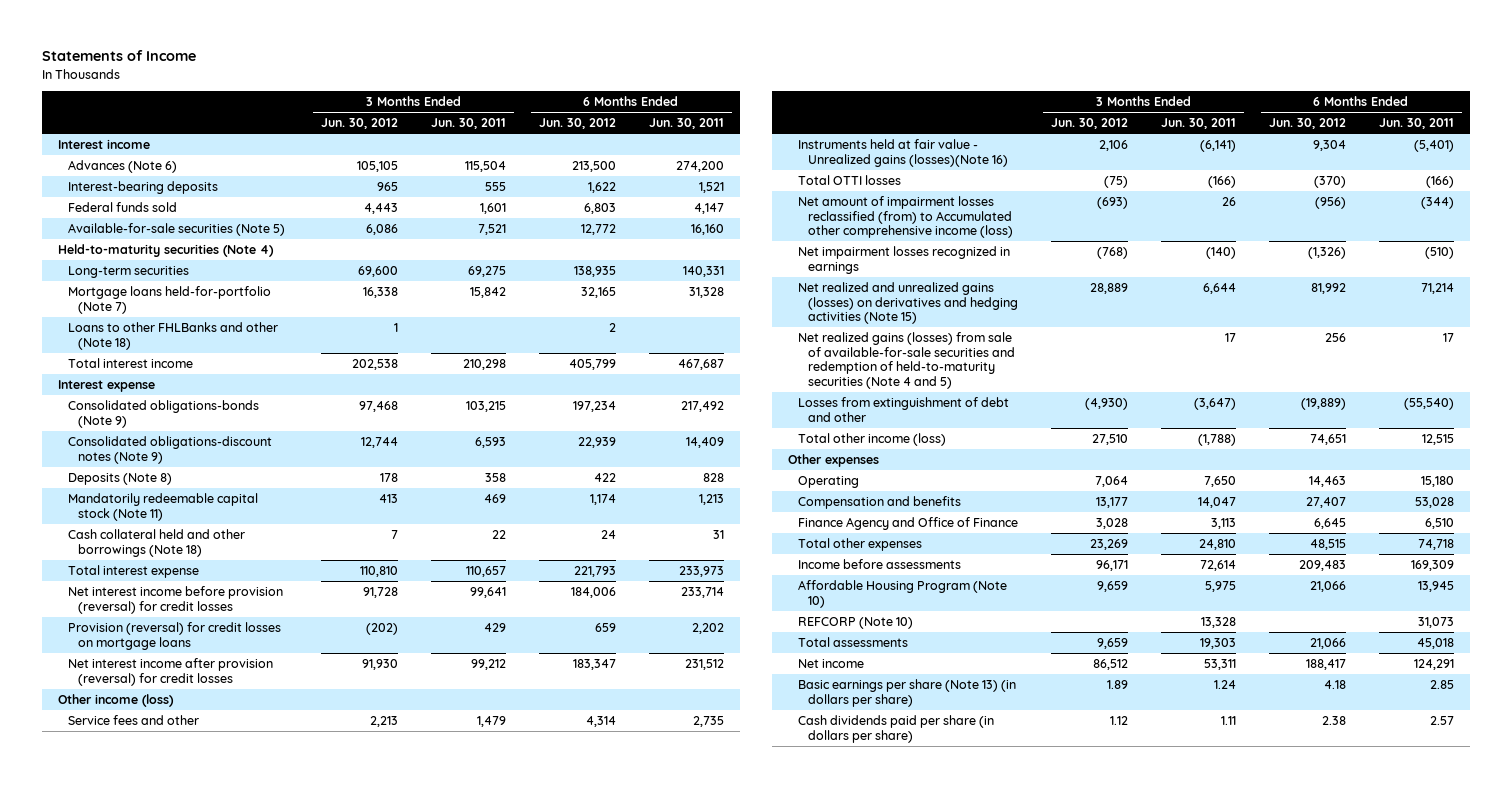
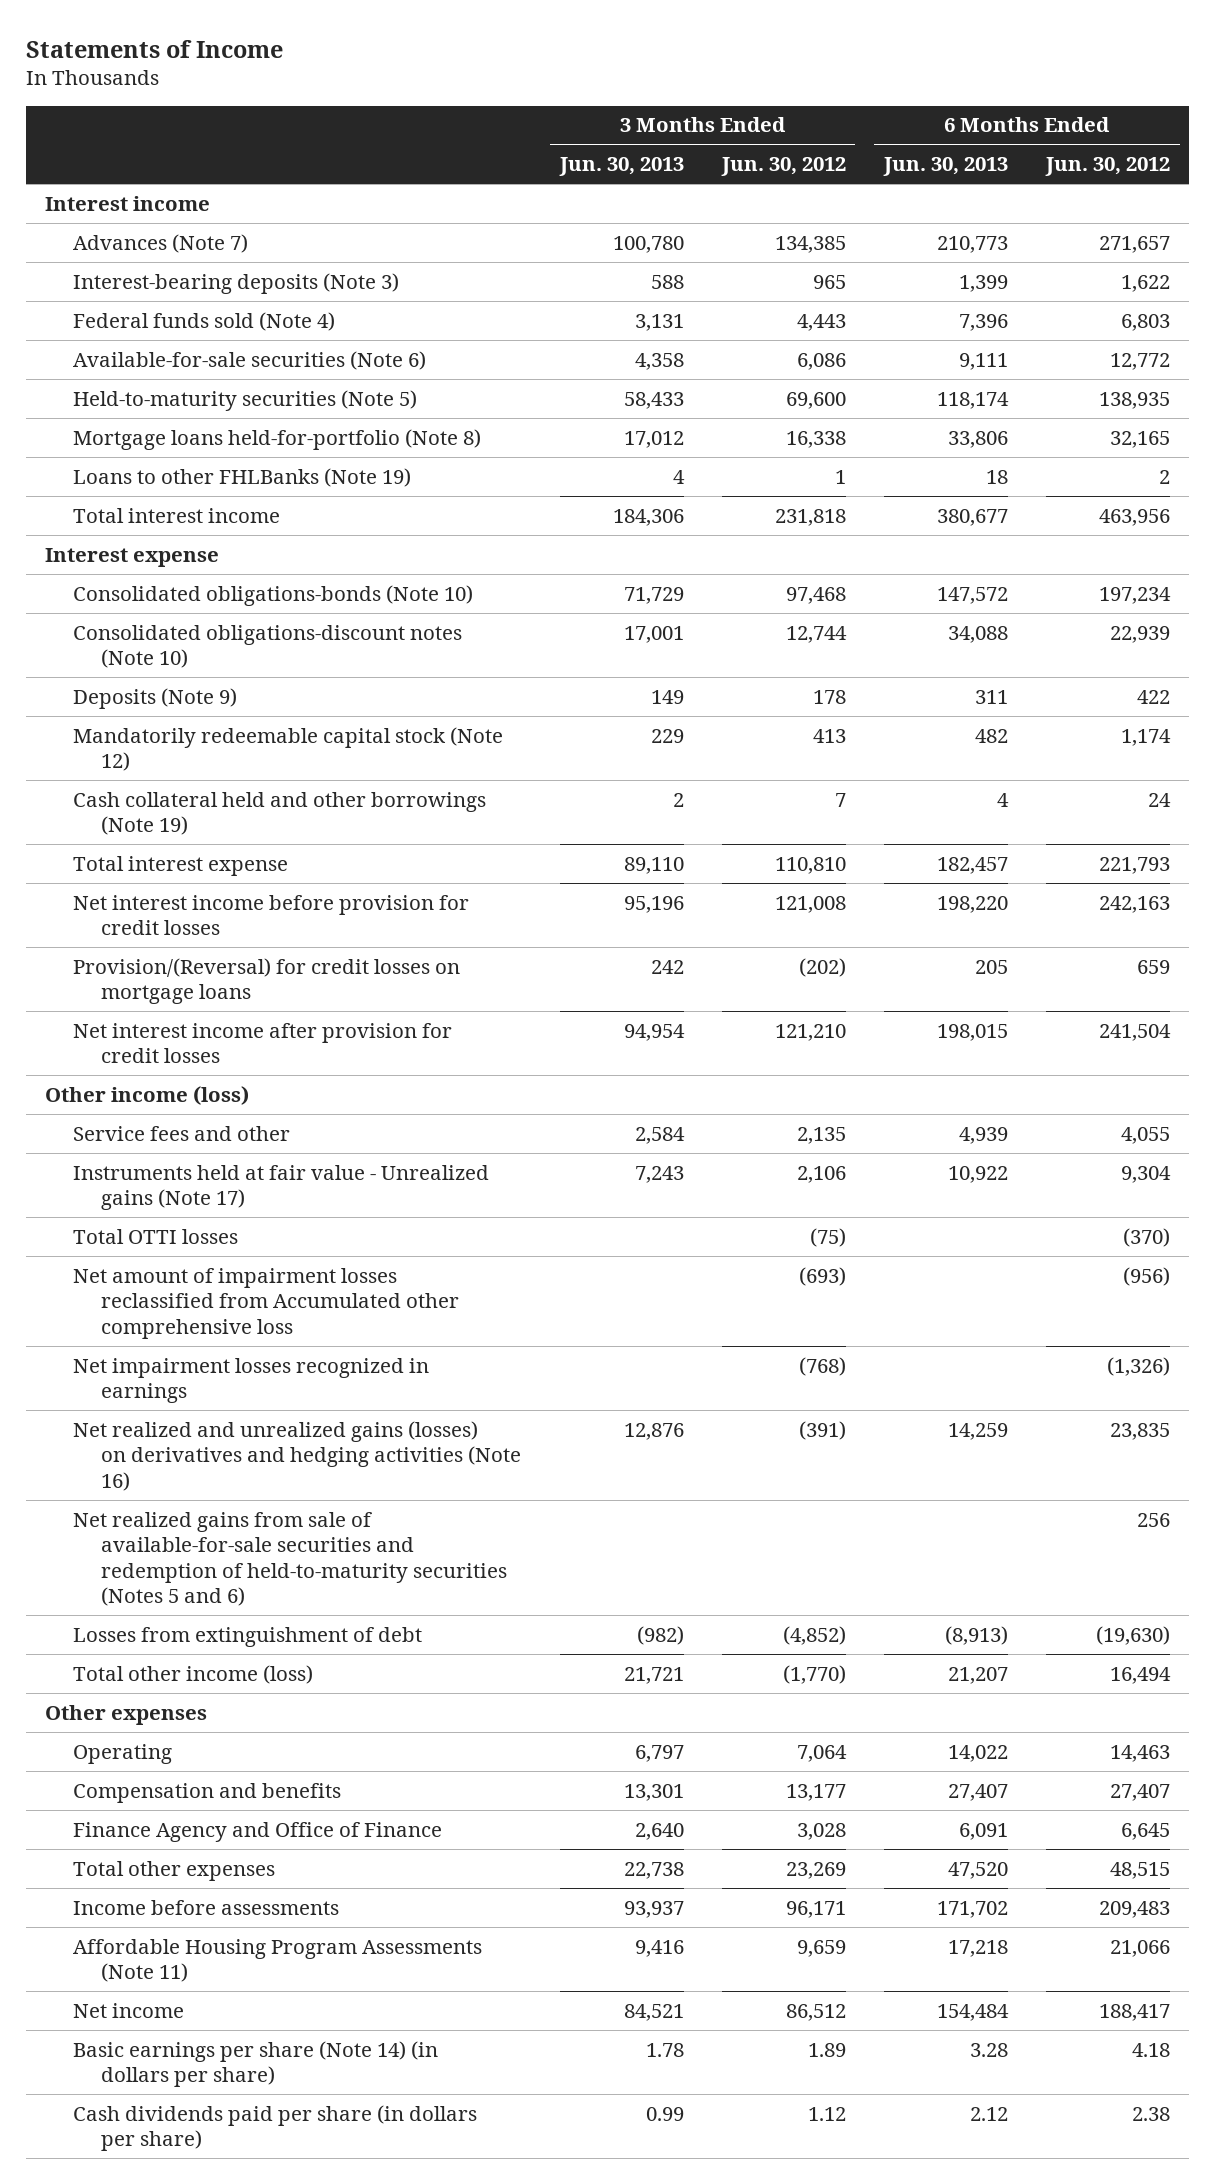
- | 3 Months Ended Jun. 30, 2012 | 3 Months Ended Jun. 30, 2011 | 6 Months Ended Jun. 30, 2012 | 6 Months Ended Jun. 30, 2011
+ | 3 Months Ended Jun. 30, 2013 | 3 Months Ended Jun. 30, 2012 | 6 Months Ended Jun. 30, 2013 | 6 Months Ended Jun. 30, 2012
- Advances (Note 6) | 105,105 | 115,504 | 213,500 | 274,200
- Interest-bearing deposits | 965 | 555 | 1,622 | 1,521
- Federal funds sold | 4,443 | 1,601 | 6,803 | 4,147
- Available-for-sale securities (Note 5) | 6,086 | 7,521 | 12,772 | 16,160
- Held-to-maturity securities (Note 4)
- Long-term securities | 69,600 | 69,275 | 138,935 | 140,331
- Mortgage loans held-for-portfolio (Note 7) | 16,338 | 15,842 | 32,165 | 31,328
- Loans to other FHLBanks and other (Note 18) | 1 | | 2 |
- Total interest income | 202,538 | 210,298 | 405,799 | 467,687
+ Advances (Note 7) | 100,780 | 134,385 | 210,773 | 271,657
+ Interest-bearing deposits (Note 3) | 588 | 965 | 1,399 | 1,622
+ Federal funds sold (Note 4) | 3,131 | 4,443 | 7,396 | 6,803
+ Available-for-sale securities (Note 6) | 4,358 | 6,086 | 9,111 | 12,772
+ Held-to-maturity securities (Note 5) | 58,433 | 69,600 | 118,174 | 138,935
+ Mortgage loans held-for-portfolio (Note 8) | 17,012 | 16,338 | 33,806 | 32,165
+ Loans to other FHLBanks (Note 19) | 4 | 1 | 18 | 2
+ Total interest income | 184,306 | 231,818 | 380,677 | 463,956
- Consolidated obligations-bonds (Note 9) | 97,468 | 103,215 | 197,234 | 217,492
- Consolidated obligations-discount notes (Note 9) | 12,744 | 6,593 | 22,939 | 14,409
- Deposits (Note 8) | 178 | 358 | 422 | 828
- Mandatorily redeemable capital stock (Note 11) | 413 | 469 | 1,174 | 1,213
- Cash collateral held and other borrowings (Note 18) | 7 | 22 | 24 | 31
+ Consolidated obligations-bonds (Note 10) | 71,729 | 97,468 | 147,572 | 197,234
+ Consolidated obligations-discount notes (Note 10) | 17,001 | 12,744 | 34,088 | 22,939
+ Deposits (Note 9) | 149 | 178 | 311 | 422
+ Mandatorily redeemable capital stock (Note 12) | 229 | 413 | 482 | 1,174
+ Cash collateral held and other borrowings (Note 19) | 2 | 7 | 4 | 24
- Net interest income before provision (reversal) for credit losses | 91,728 | 99,641 | 184,006 | 233,714
- Provision (reversal) for credit losses on mortgage loans | (202) | 429 | 659 | 2,202
- Net interest income after provision (reversal) for credit losses | 91,930 | 99,212 | 183,347 | 231,512
+ Net interest income before provision for credit losses | 95,196 | 121,008 | 198,220 | 242,163
+ Provision/(Reversal) for credit losses on mortgage loans | 242 | (202) | 205 | 659
+ Net interest income after provision for credit losses | 94,954 | 121,210 | 198,015 | 241,504
- Service fees and other | 2,213 | 1,479 | 4,314 | 2,735
- Instruments held at fair value - Unrealized gains (losses)(Note 16) | 2,106 | (6,141) | 9,304 | (5,401)
+ Service fees and other | 2,584 | 2,135 | 4,939 | 4,055
+ Instruments held at fair value - Unrealized gains (Note 17) | 7,243 | 2,106 | 10,922 | 9,304
- Net amount of impairment losses reclassified (from) to Accumulated other comprehensive income (loss) | (693) | 26 | (956) | (344)
+ Net amount of impairment losses reclassified from Accumulated other comprehensive loss | | (693) | | (956)
- Net realized and unrealized gains (losses) on derivatives and hedging activities (Note 15) | 28,889 | 6,644 | 81,992 | 71,214
- Net realized gains (losses) from sale of available-for-sale securities and redemption of held-to-maturity securities (Note 4 and 5) | | 17 | 256 | 17
- Losses from extinguishment of debt and other | (4,930) | (3,647) | (19,889) | (55,540)
- Total other income (loss) | 27,510 | (1,788) | 74,651 | 12,515
+ Net realized and unrealized gains (losses) on derivatives and hedging activities (Note 16) | 12,876 | (391) | 14,259 | 23,835
+ Net realized gains from sale of available-for-sale securities and redemption of held-to-maturity securities (Notes 5 and 6) | | | | 256
+ Losses from extinguishment of debt | (982) | (4,852) | (8,913) | (19,630)
+ Total other income (loss) | 21,721 | (1,770) | 21,207 | 16,494
- Affordable Housing Program (Note 10) | 9,659 | 5,975 | 21,066 | 13,945
- REFCORP (Note 10) | | 13,328 | | 31,073
- Total assessments | 9,659 | 19,303 | 21,066 | 45,018
+ Affordable Housing Program Assessments (Note 11) | 9,416 | 9,659 | 17,218 | 21,066
- Basic earnings per share (Note 13) (in dollars per share) | 1.89 | 1.24 | 4.18 | 2.85
+ Basic earnings per share (Note 14) (in dollars per share) | 1.78 | 1.89 | 3.28 | 4.18

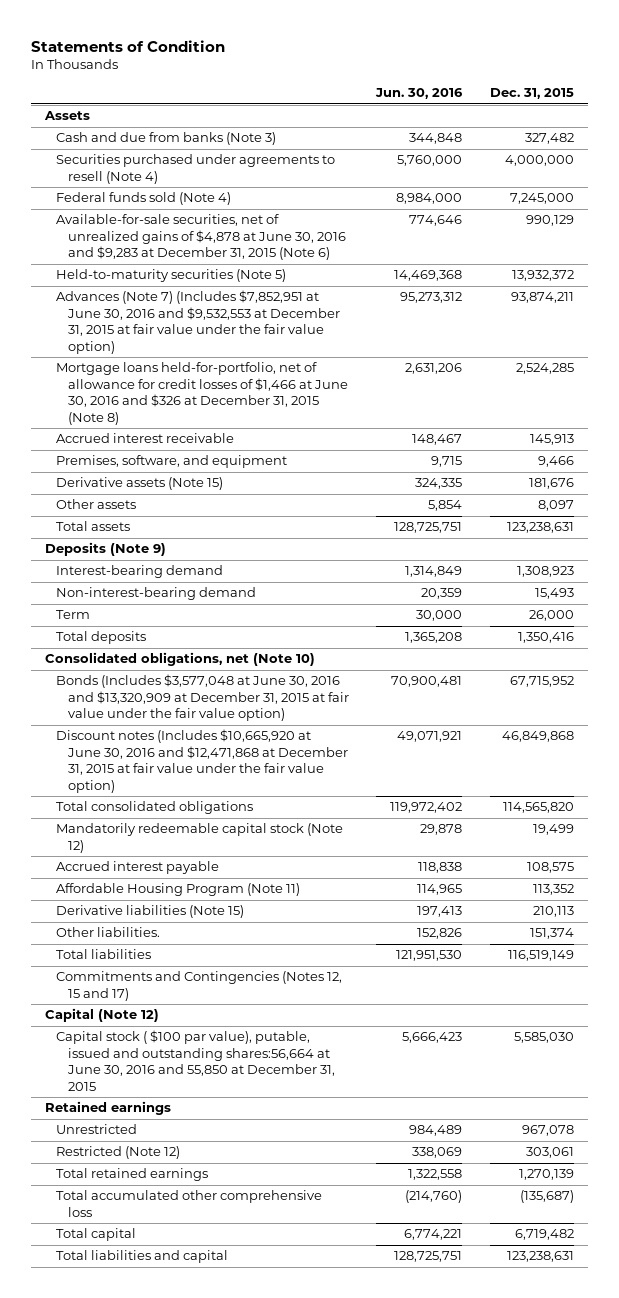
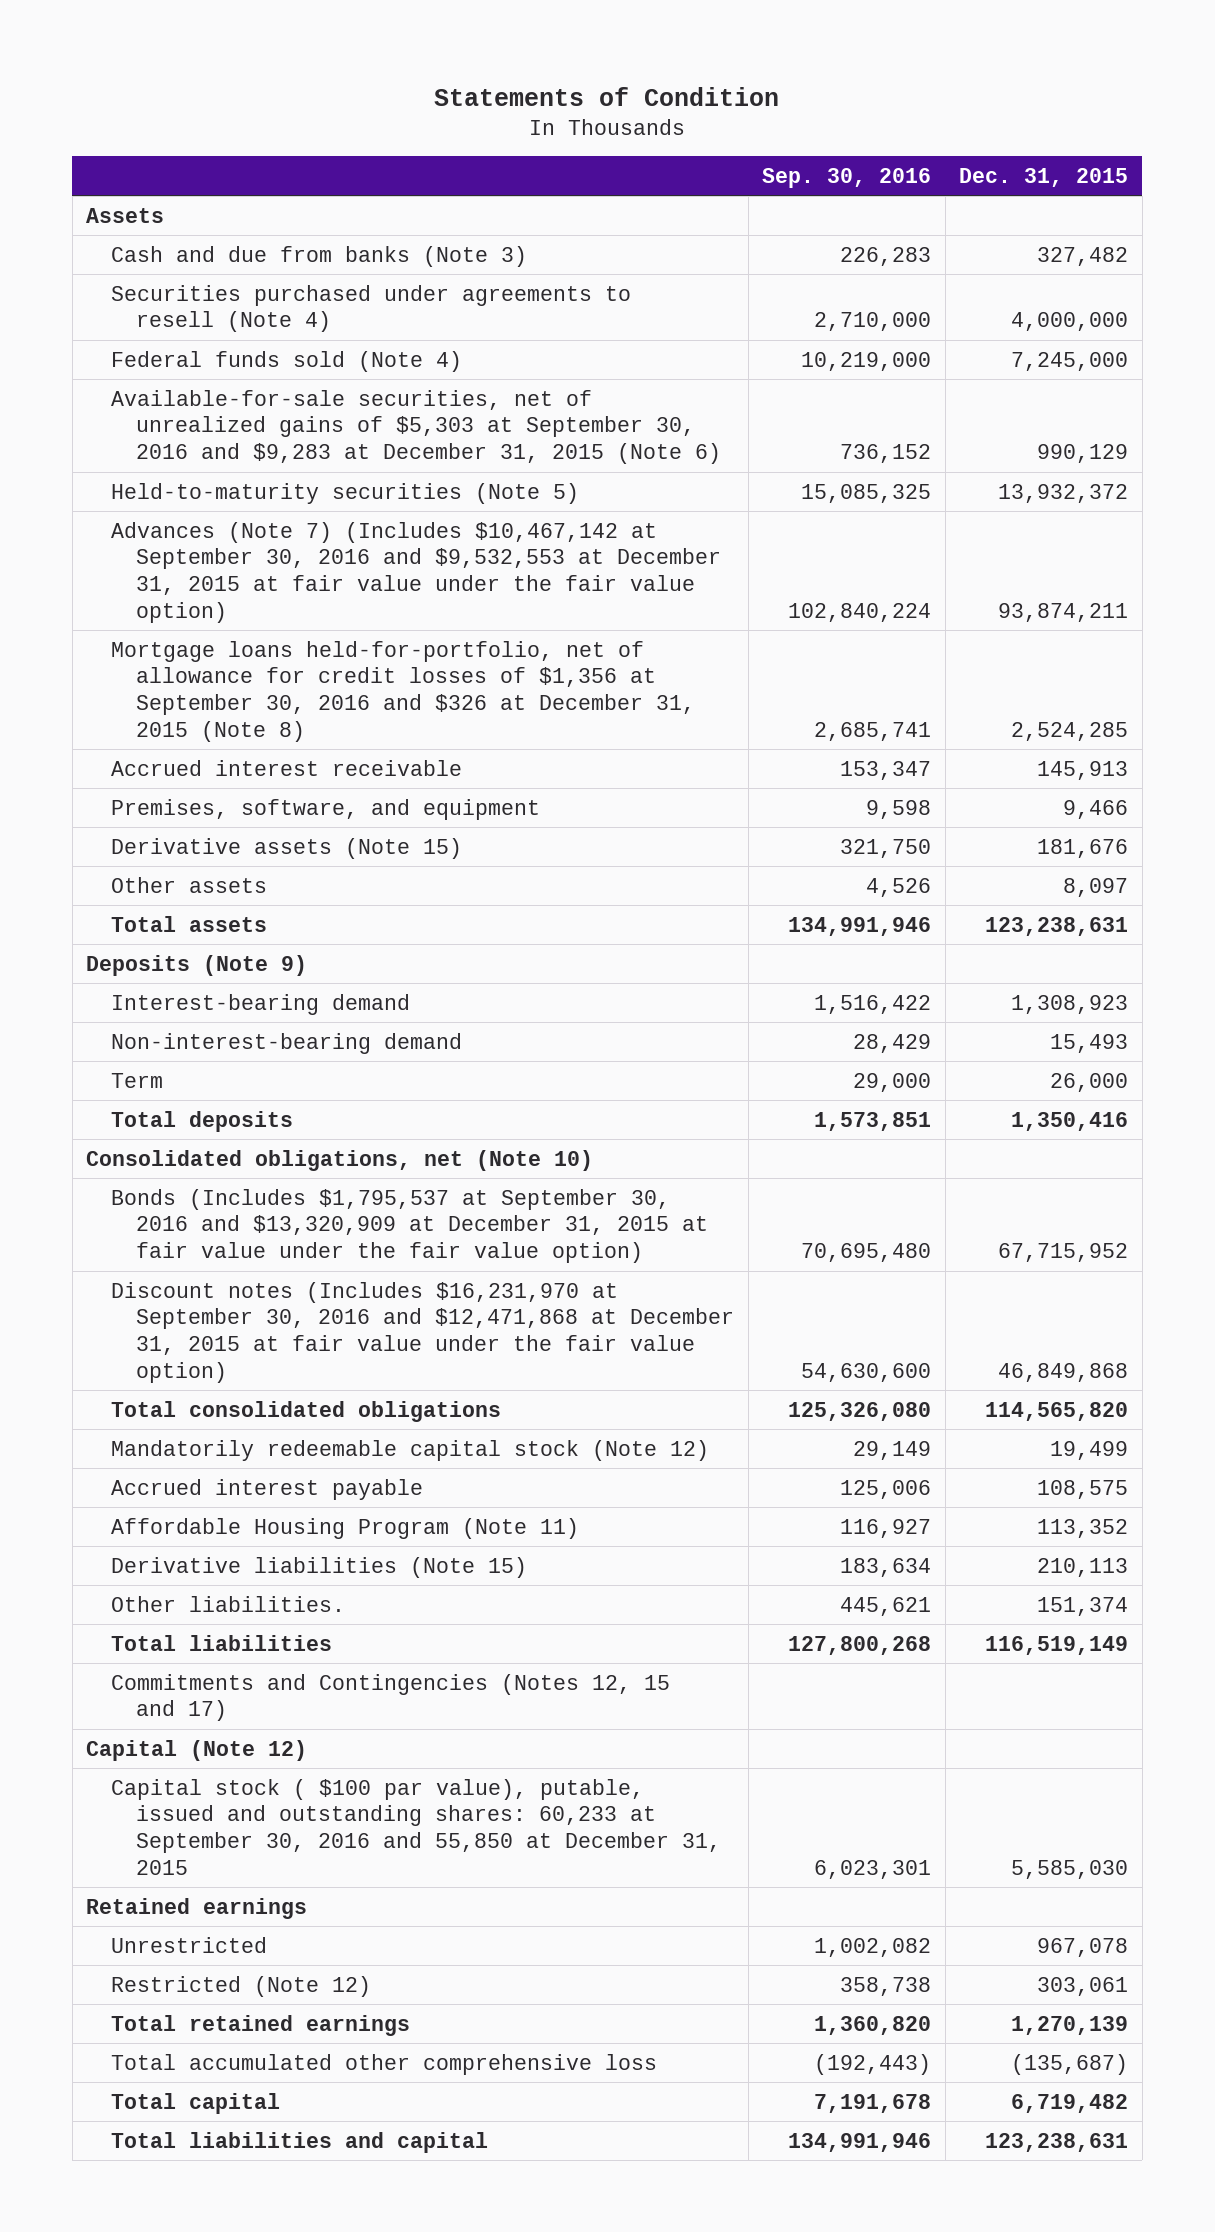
- | Jun. 30, 2016 | Dec. 31, 2015
+ | Sep. 30, 2016 | Dec. 31, 2015
- Available-for-sale securities, net of unrealized gains of $4,878 at June 30, 2016 and $9,283 at December 31, 2015 (Note 6) | 774,646 | 990,129
+ Available-for-sale securities, net of unrealized gains of $5,303 at September 30, 2016 and $9,283 at December 31, 2015 (Note 6) | 736,152 | 990,129
- Advances (Note 7) (Includes $7,852,951 at June 30, 2016 and $9,532,553 at December 31, 2015 at fair value under the fair value option) | 95,273,312 | 93,874,211
- Mortgage loans held-for-portfolio, net of allowance for credit losses of $1,466 at June 30, 2016 and $326 at December 31, 2015 (Note 8) | 2,631,206 | 2,524,285
+ Advances (Note 7) (Includes $10,467,142 at September 30, 2016 and $9,532,553 at December 31, 2015 at fair value under the fair value option) | 102,840,224 | 93,874,211
+ Mortgage loans held-for-portfolio, net of allowance for credit losses of $1,356 at September 30, 2016 and $326 at December 31, 2015 (Note 8) | 2,685,741 | 2,524,285
- Bonds (Includes $3,577,048 at June 30, 2016 and $13,320,909 at December 31, 2015 at fair value under the fair value option) | 70,900,481 | 67,715,952
- Discount notes (Includes $10,665,920 at June 30, 2016 and $12,471,868 at December 31, 2015 at fair value under the fair value option) | 49,071,921 | 46,849,868
+ Bonds (Includes $1,795,537 at September 30, 2016 and $13,320,909 at December 31, 2015 at fair value under the fair value option) | 70,695,480 | 67,715,952
+ Discount notes (Includes $16,231,970 at September 30, 2016 and $12,471,868 at December 31, 2015 at fair value under the fair value option) | 54,630,600 | 46,849,868
- Capital stock ( $100 par value), putable, issued and outstanding shares:56,664 at June 30, 2016 and 55,850 at December 31, 2015 | 5,666,423 | 5,585,030
+ Capital stock ( $100 par value), putable, issued and outstanding shares: 60,233 at September 30, 2016 and 55,850 at December 31, 2015 | 6,023,301 | 5,585,030

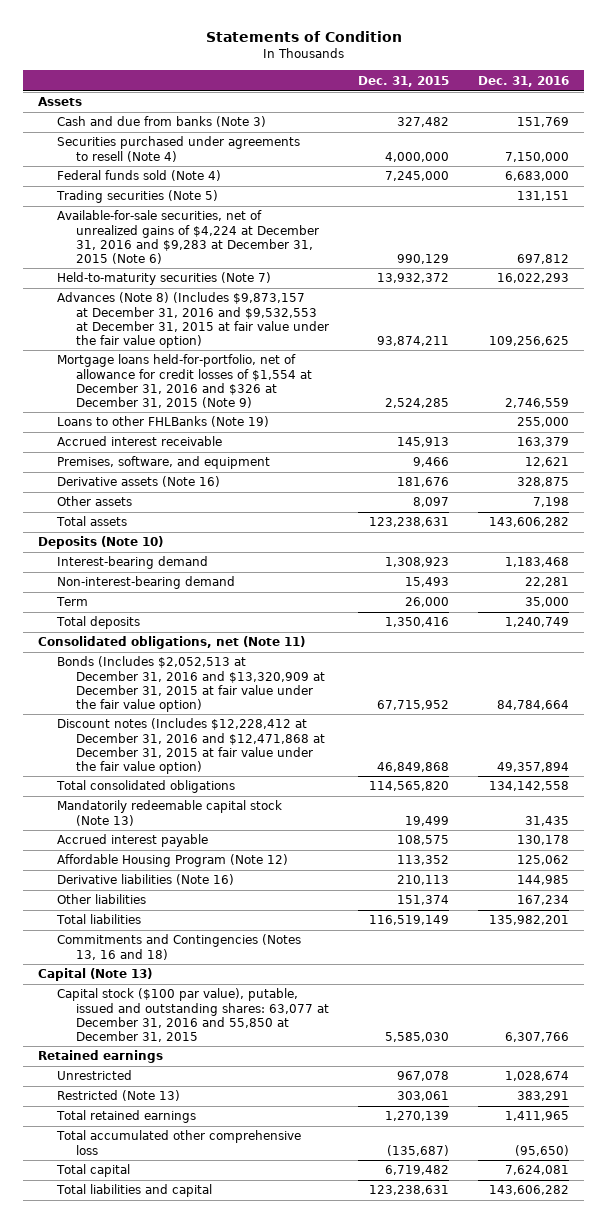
- | Sep. 30, 2016 | Dec. 31, 2015
+ | Dec. 31, 2015 | Dec. 31, 2016
- Available-for-sale securities, net of unrealized gains of $5,303 at September 30, 2016 and $9,283 at December 31, 2015 (Note 6) | 736,152 | 990,129
- Held-to-maturity securities (Note 5) | 15,085,325 | 13,932,372
- Advances (Note 7) (Includes $10,467,142 at September 30, 2016 and $9,532,553 at December 31, 2015 at fair value under the fair value option) | 102,840,224 | 93,874,211
- Mortgage loans held-for-portfolio, net of allowance for credit losses of $1,356 at September 30, 2016 and $326 at December 31, 2015 (Note 8) | 2,685,741 | 2,524,285
+ Trading securities (Note 5) | | 131,151
+ Available-for-sale securities, net of unrealized gains of $4,224 at December 31, 2016 and $9,283 at December 31, 2015 (Note 6) | 990,129 | 697,812
+ Held-to-maturity securities (Note 7) | 13,932,372 | 16,022,293
+ Advances (Note 8) (Includes $9,873,157 at December 31, 2016 and $9,532,553 at December 31, 2015 at fair value under the fair value option) | 93,874,211 | 109,256,625
+ Mortgage loans held-for-portfolio, net of allowance for credit losses of $1,554 at December 31, 2016 and $326 at December 31, 2015 (Note 9) | 2,524,285 | 2,746,559
+ Loans to other FHLBanks (Note 19) | | 255,000
- Derivative assets (Note 15) | 321,750 | 181,676
+ Derivative assets (Note 16) | 181,676 | 328,875
- Deposits (Note 9)
+ Deposits (Note 10)
- Consolidated obligations, net (Note 10)
- Bonds (Includes $1,795,537 at September 30, 2016 and $13,320,909 at December 31, 2015 at fair value under the fair value option) | 70,695,480 | 67,715,952
- Discount notes (Includes $16,231,970 at September 30, 2016 and $12,471,868 at December 31, 2015 at fair value under the fair value option) | 54,630,600 | 46,849,868
+ Consolidated obligations, net (Note 11)
+ Bonds (Includes $2,052,513 at December 31, 2016 and $13,320,909 at December 31, 2015 at fair value under the fair value option) | 67,715,952 | 84,784,664
+ Discount notes (Includes $12,228,412 at December 31, 2016 and $12,471,868 at December 31, 2015 at fair value under the fair value option) | 46,849,868 | 49,357,894
- Mandatorily redeemable capital stock (Note 12) | 29,149 | 19,499
+ Mandatorily redeemable capital stock (Note 13) | 19,499 | 31,435
- Affordable Housing Program (Note 11) | 116,927 | 113,352
- Derivative liabilities (Note 15) | 183,634 | 210,113
- Other liabilities. | 445,621 | 151,374
+ Affordable Housing Program (Note 12) | 113,352 | 125,062
+ Derivative liabilities (Note 16) | 210,113 | 144,985
+ Other liabilities | 151,374 | 167,234
- Commitments and Contingencies (Notes 12, 15 and 17)
- Capital (Note 12)
- Capital stock ( $100 par value), putable, issued and outstanding shares: 60,233 at September 30, 2016 and 55,850 at December 31, 2015 | 6,023,301 | 5,585,030
+ Commitments and Contingencies (Notes 13, 16 and 18)
+ Capital (Note 13)
+ Capital stock ($100 par value), putable, issued and outstanding shares: 63,077 at December 31, 2016 and 55,850 at December 31, 2015 | 5,585,030 | 6,307,766
- Restricted (Note 12) | 358,738 | 303,061
+ Restricted (Note 13) | 303,061 | 383,291

